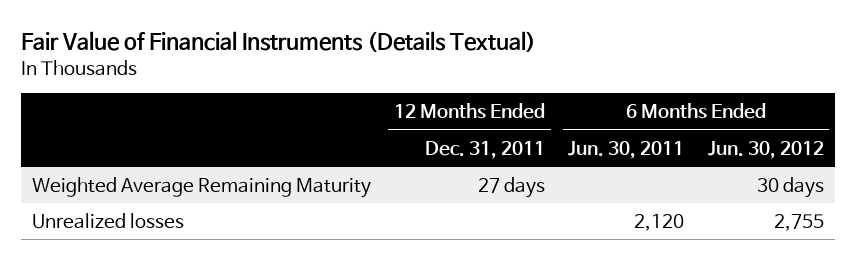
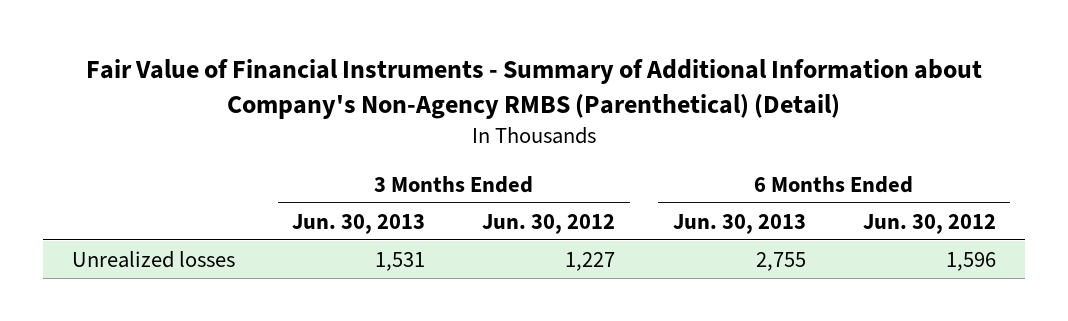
- Fair Value of Financial Instruments (Details Textual)
+ Fair Value of Financial Instruments - Summary of Additional Information about Company's Non-Agency RMBS (Parenthetical) (Detail)
- | 12 Months Ended Dec. 31, 2011 | 6 Months Ended Jun. 30, 2011 | 6 Months Ended Jun. 30, 2012
+ | 3 Months Ended Jun. 30, 2013 | 3 Months Ended Jun. 30, 2012 | 6 Months Ended Jun. 30, 2013 | 6 Months Ended Jun. 30, 2012
- Weighted Average Remaining Maturity | 27 days | | 30 days
- Unrealized losses | | 2,120 | 2,755
+ Unrealized losses | 1,531 | 1,227 | 2,755 | 1,596

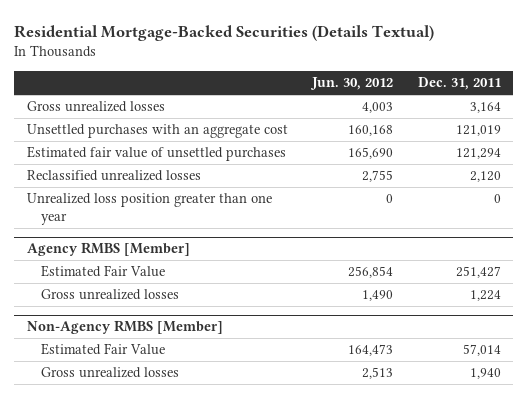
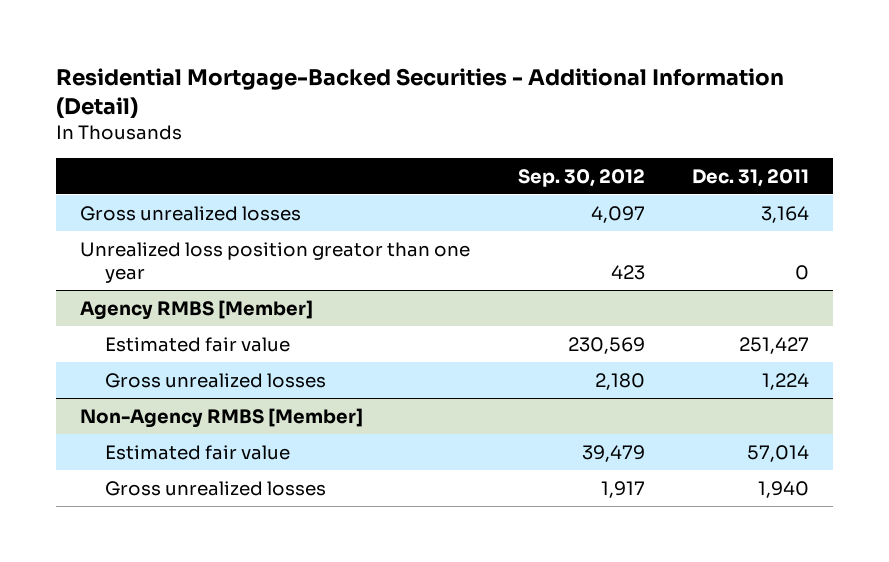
- Residential Mortgage-Backed Securities (Details Textual)
+ Residential Mortgage-Backed Securities - Additional Information (Detail)
- | Jun. 30, 2012 | Dec. 31, 2011
+ | Sep. 30, 2012 | Dec. 31, 2011
- Unsettled purchases with an aggregate cost | 160,168 | 121,019
- Estimated fair value of unsettled purchases | 165,690 | 121,294
- Reclassified unrealized losses | 2,755 | 2,120
- Unrealized loss position greater than one year | 0 | 0
+ Unrealized loss position greator than one year | 423 | 0
@ Agency RMBS [Member]
- Estimated Fair Value | 256,854 | 251,427
+ Estimated fair value | 230,569 | 251,427
@ Non-Agency RMBS [Member]
- Estimated Fair Value | 164,473 | 57,014
+ Estimated fair value | 39,479 | 57,014

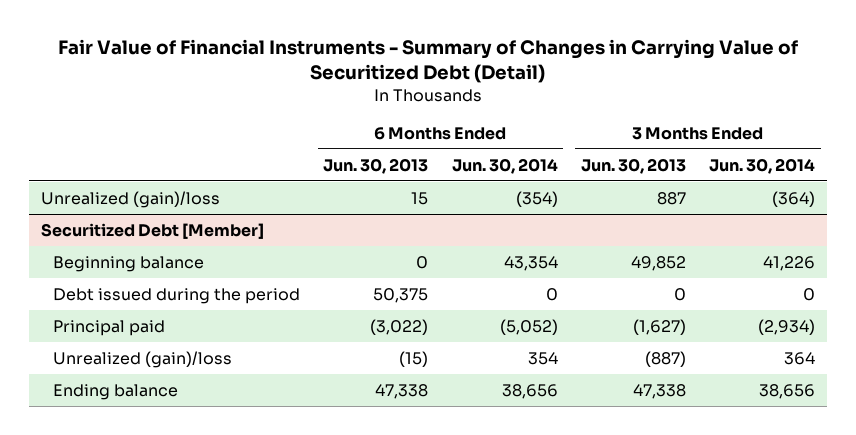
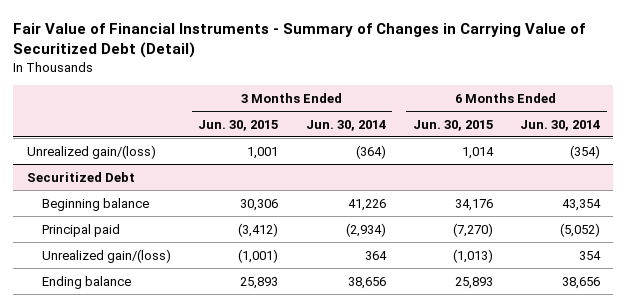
- | 6 Months Ended Jun. 30, 2013 | 6 Months Ended Jun. 30, 2014 | 3 Months Ended Jun. 30, 2013 | 3 Months Ended Jun. 30, 2014
+ | 3 Months Ended Jun. 30, 2015 | 3 Months Ended Jun. 30, 2014 | 6 Months Ended Jun. 30, 2015 | 6 Months Ended Jun. 30, 2014
- Unrealized (gain)/loss | 15 | (354) | 887 | (364)
- Securitized Debt [Member]
+ Unrealized gain/(loss) | 1,001 | (364) | 1,014 | (354)
+ Securitized Debt
- Debt issued during the period | 50,375 | 0 | 0 | 0
- Unrealized (gain)/loss | (15) | 354 | (887) | 364
+ Unrealized gain/(loss) | (1,001) | 364 | (1,013) | 354

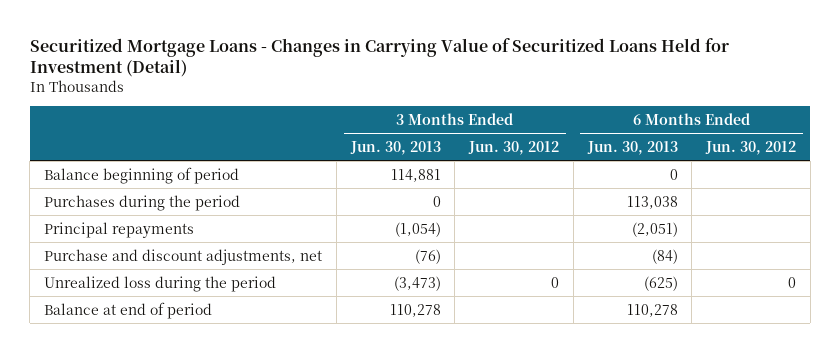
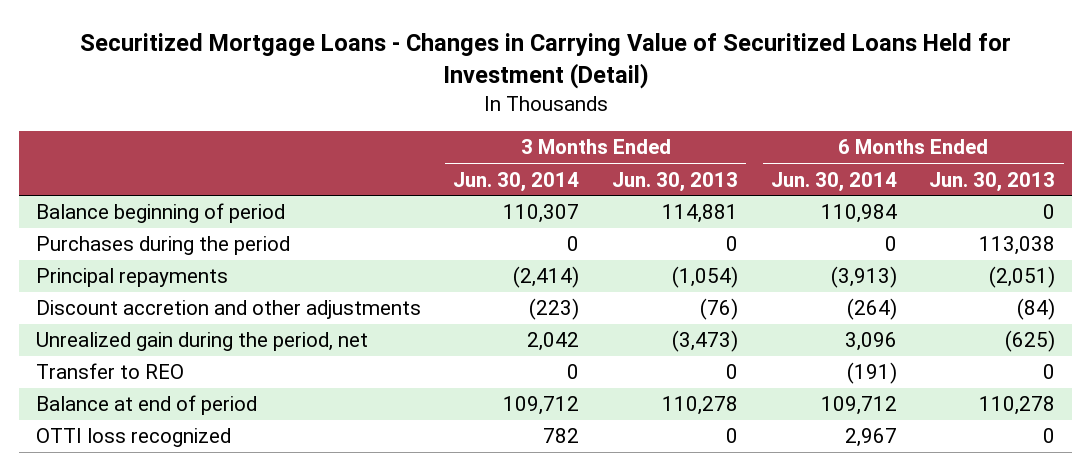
- | 3 Months Ended Jun. 30, 2013 | 3 Months Ended Jun. 30, 2012 | 6 Months Ended Jun. 30, 2013 | 6 Months Ended Jun. 30, 2012
+ | 3 Months Ended Jun. 30, 2014 | 3 Months Ended Jun. 30, 2013 | 6 Months Ended Jun. 30, 2014 | 6 Months Ended Jun. 30, 2013
- Purchase and discount adjustments, net | (76) | | (84) |
- Unrealized loss during the period | (3,473) | 0 | (625) | 0
+ Discount accretion and other adjustments | (223) | (76) | (264) | (84)
+ Unrealized gain during the period, net | 2,042 | (3,473) | 3,096 | (625)
+ Transfer to REO | 0 | 0 | (191) | 0
+ OTTI loss recognized | 782 | 0 | 2,967 | 0

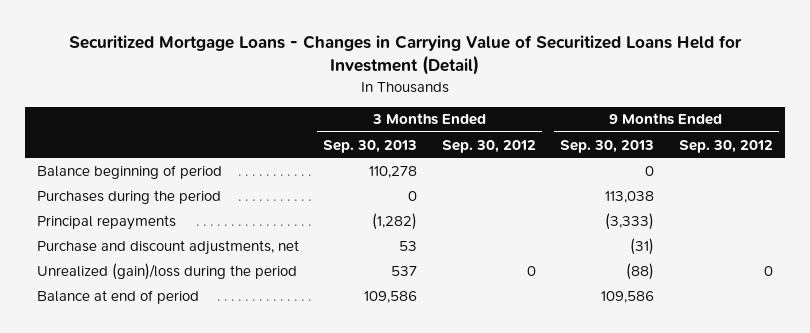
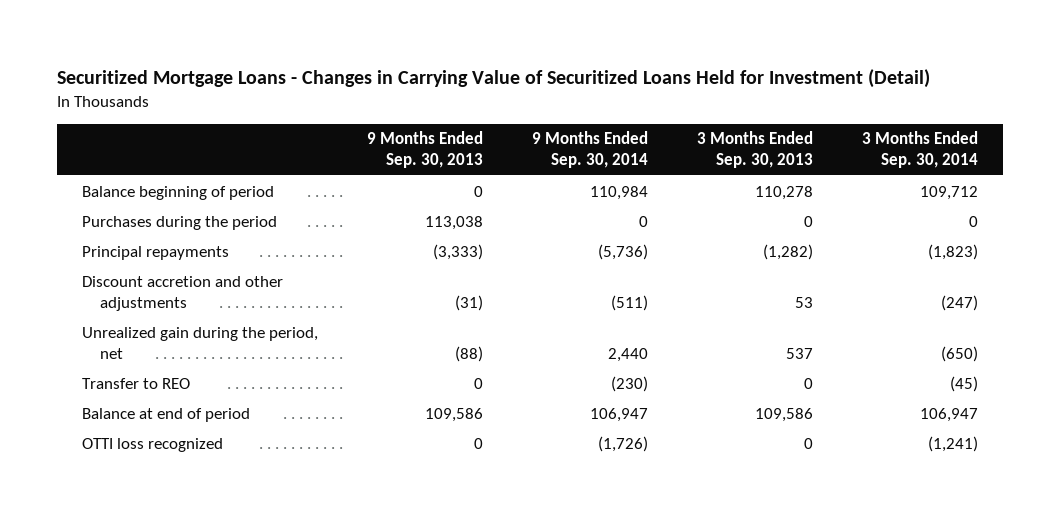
- | 3 Months Ended Sep. 30, 2013 | 3 Months Ended Sep. 30, 2012 | 9 Months Ended Sep. 30, 2013 | 9 Months Ended Sep. 30, 2012
+ | 9 Months Ended Sep. 30, 2013 | 9 Months Ended Sep. 30, 2014 | 3 Months Ended Sep. 30, 2013 | 3 Months Ended Sep. 30, 2014
- Purchase and discount adjustments, net | 53 | | (31) |
- Unrealized (gain)/loss during the period | 537 | 0 | (88) | 0
+ Discount accretion and other adjustments | (31) | (511) | 53 | (247)
+ Unrealized gain during the period, net | (88) | 2,440 | 537 | (650)
+ Transfer to REO | 0 | (230) | 0 | (45)
+ OTTI loss recognized | 0 | (1,726) | 0 | (1,241)

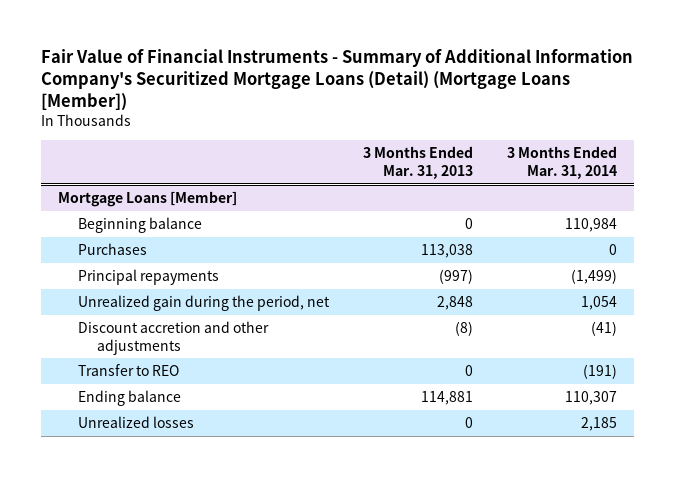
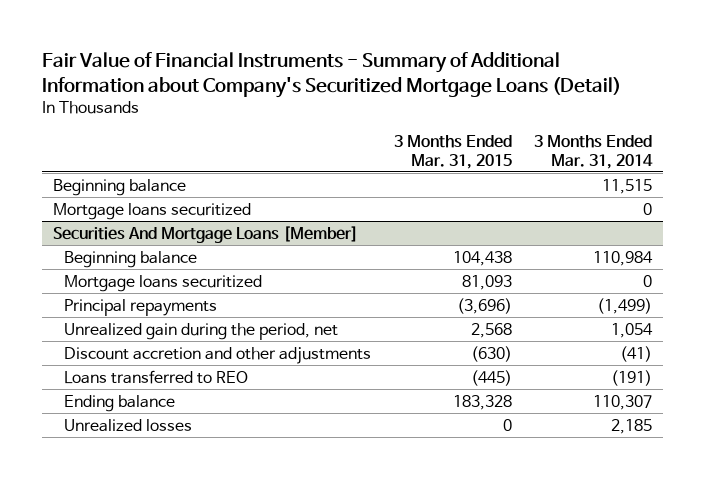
- Fair Value of Financial Instruments - Summary of Additional Information Company's Securitized Mortgage Loans (Detail) (Mortgage Loans [Member])
+ Fair Value of Financial Instruments - Summary of Additional Information about Company's Securitized Mortgage Loans (Detail)
- | 3 Months Ended Mar. 31, 2013 | 3 Months Ended Mar. 31, 2014
+ | 3 Months Ended Mar. 31, 2015 | 3 Months Ended Mar. 31, 2014
- Mortgage Loans [Member]
+ Beginning balance | | 11,515
+ Mortgage loans securitized | | 0
+ Securities And Mortgage Loans [Member]
- Purchases | 113,038 | 0
+ Mortgage loans securitized | 81,093 | 0
- Transfer to REO | 0 | (191)
+ Loans transferred to REO | (445) | (191)

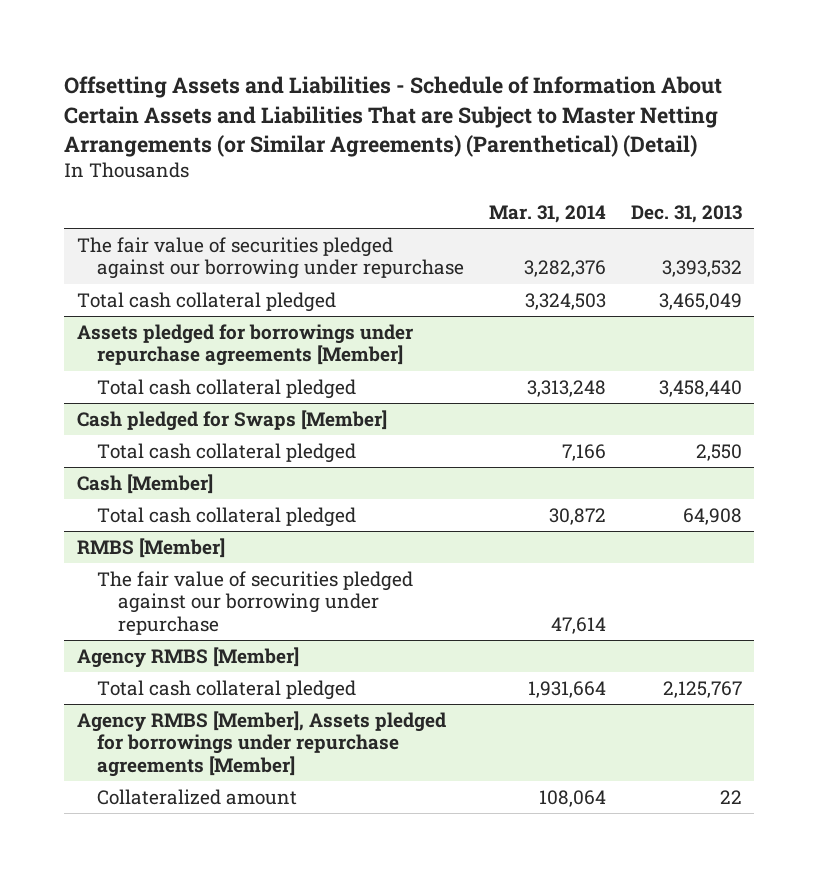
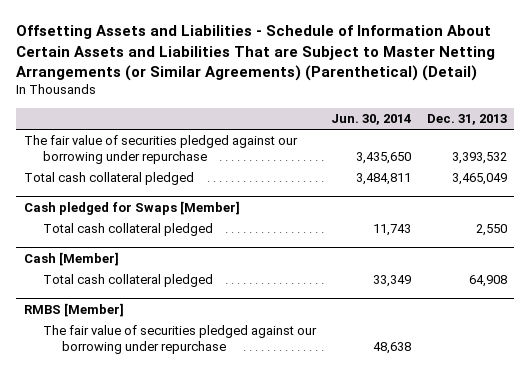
- | Mar. 31, 2014 | Dec. 31, 2013
+ | Jun. 30, 2014 | Dec. 31, 2013
- Assets pledged for borrowings under repurchase agreements [Member]
- Total cash collateral pledged | 3,313,248 | 3,458,440
- Agency RMBS [Member]
- Total cash collateral pledged | 1,931,664 | 2,125,767
- Agency RMBS [Member], Assets pledged for borrowings under repurchase agreements [Member]
- Collateralized amount | 108,064 | 22

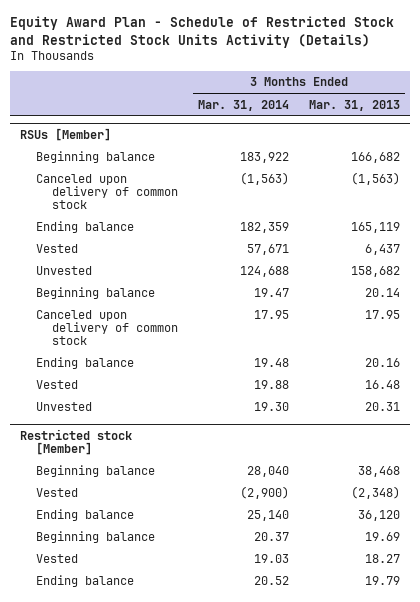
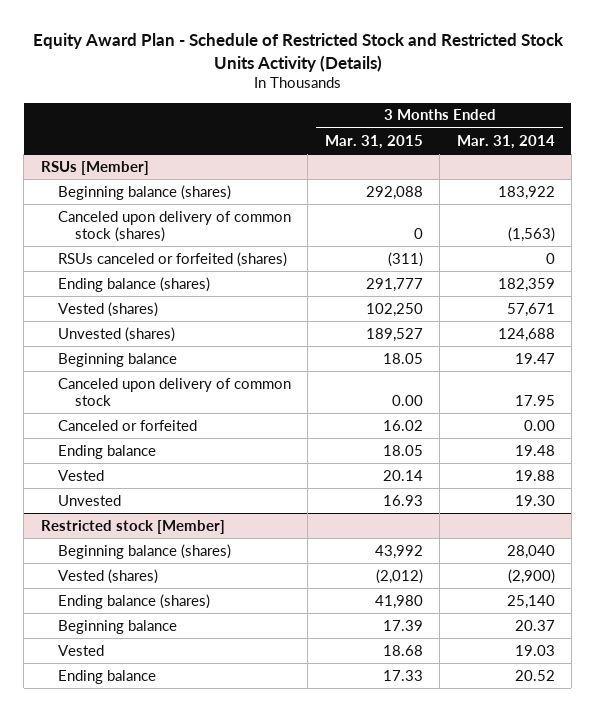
- | 3 Months Ended Mar. 31, 2014 | 3 Months Ended Mar. 31, 2013
+ | 3 Months Ended Mar. 31, 2015 | 3 Months Ended Mar. 31, 2014
@ RSUs [Member]
- Beginning balance | 183,922 | 166,682
- Canceled upon delivery of common stock | (1,563) | (1,563)
- Ending balance | 182,359 | 165,119
- Vested | 57,671 | 6,437
- Unvested | 124,688 | 158,682
+ Beginning balance (shares) | 292,088 | 183,922
+ Canceled upon delivery of common stock (shares) | 0 | (1,563)
+ RSUs canceled or forfeited (shares) | (311) | 0
+ Ending balance (shares) | 291,777 | 182,359
+ Vested (shares) | 102,250 | 57,671
+ Unvested (shares) | 189,527 | 124,688
+ Canceled or forfeited | 16.02 | 0.00
@ Restricted stock [Member]
- Beginning balance | 28,040 | 38,468
- Vested | (2,900) | (2,348)
- Ending balance | 25,140 | 36,120
+ Beginning balance (shares) | 43,992 | 28,040
+ Vested (shares) | (2,012) | (2,900)
+ Ending balance (shares) | 41,980 | 25,140

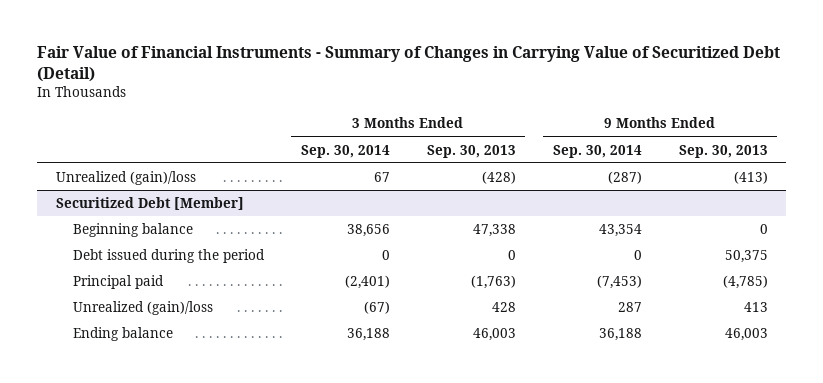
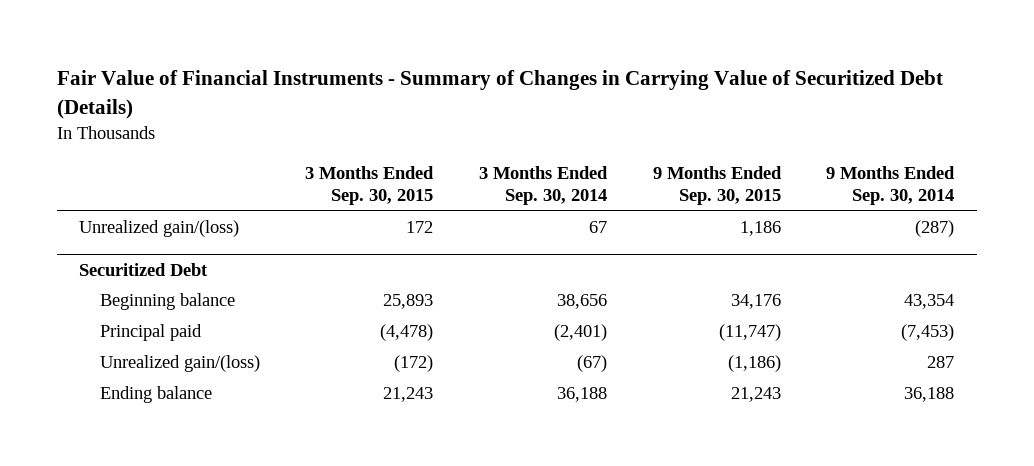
- Fair Value of Financial Instruments - Summary of Changes in Carrying Value of Securitized Debt (Detail)
+ Fair Value of Financial Instruments - Summary of Changes in Carrying Value of Securitized Debt (Details)
- | 3 Months Ended Sep. 30, 2014 | 3 Months Ended Sep. 30, 2013 | 9 Months Ended Sep. 30, 2014 | 9 Months Ended Sep. 30, 2013
+ | 3 Months Ended Sep. 30, 2015 | 3 Months Ended Sep. 30, 2014 | 9 Months Ended Sep. 30, 2015 | 9 Months Ended Sep. 30, 2014
- Unrealized (gain)/loss | 67 | (428) | (287) | (413)
- Securitized Debt [Member]
+ Unrealized gain/(loss) | 172 | 67 | 1,186 | (287)
+ Securitized Debt
- Debt issued during the period | 0 | 0 | 0 | 50,375
- Unrealized (gain)/loss | (67) | 428 | 287 | 413
+ Unrealized gain/(loss) | (172) | (67) | (1,186) | 287

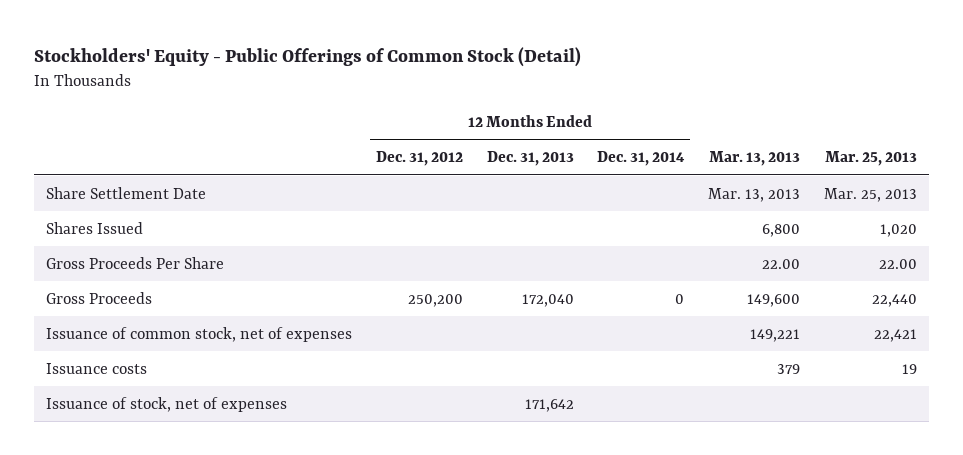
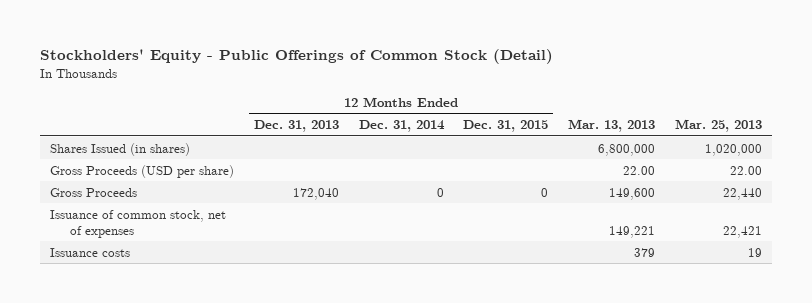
- | 12 Months Ended Dec. 31, 2012 | 12 Months Ended Dec. 31, 2013 | 12 Months Ended Dec. 31, 2014 | Mar. 13, 2013 | Mar. 25, 2013
+ | 12 Months Ended Dec. 31, 2013 | 12 Months Ended Dec. 31, 2014 | 12 Months Ended Dec. 31, 2015 | Mar. 13, 2013 | Mar. 25, 2013
- Share Settlement Date | | | | Mar. 13, 2013 | Mar. 25, 2013
- Shares Issued | | | | 6,800 | 1,020
- Gross Proceeds Per Share | | | | 22.00 | 22.00
+ Shares Issued (in shares) | | | | 6,800,000 | 1,020,000
+ Gross Proceeds (USD per share) | | | | 22.00 | 22.00
- Issuance of stock, net of expenses | | 171,642 | | |

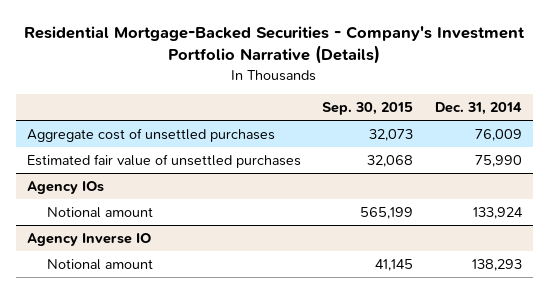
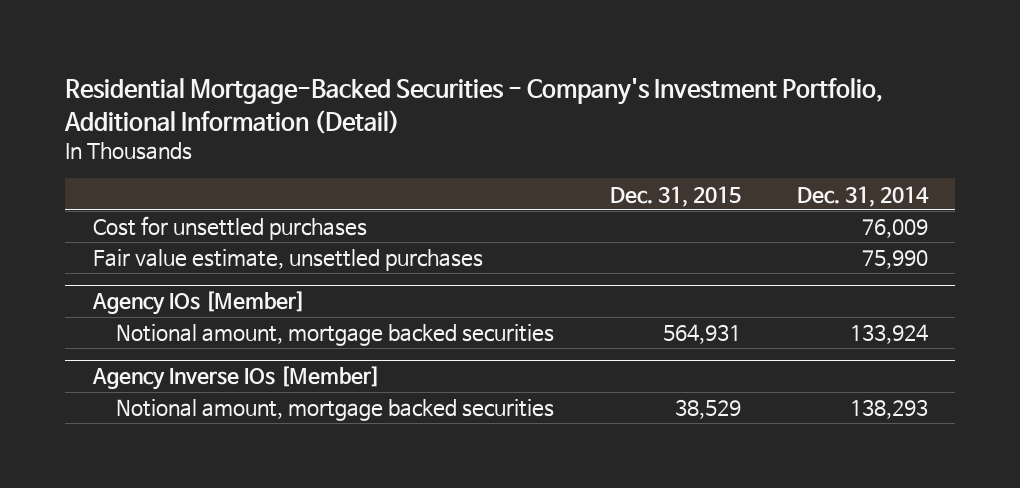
- Residential Mortgage-Backed Securities - Company's Investment Portfolio Narrative (Details)
+ Residential Mortgage-Backed Securities - Company's Investment Portfolio, Additional Information (Detail)
- | Sep. 30, 2015 | Dec. 31, 2014
+ | Dec. 31, 2015 | Dec. 31, 2014
- Aggregate cost of unsettled purchases | 32,073 | 76,009
- Estimated fair value of unsettled purchases | 32,068 | 75,990
- Agency IOs
- Notional amount | 565,199 | 133,924
- Agency Inverse IO
- Notional amount | 41,145 | 138,293
+ Cost for unsettled purchases | | 76,009
+ Fair value estimate, unsettled purchases | | 75,990
+ Agency IOs [Member]
+ Notional amount, mortgage backed securities | 564,931 | 133,924
+ Agency Inverse IOs [Member]
+ Notional amount, mortgage backed securities | 38,529 | 138,293

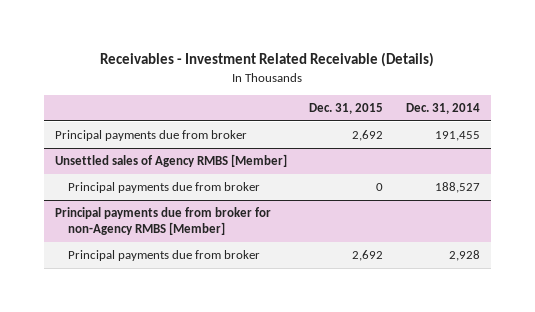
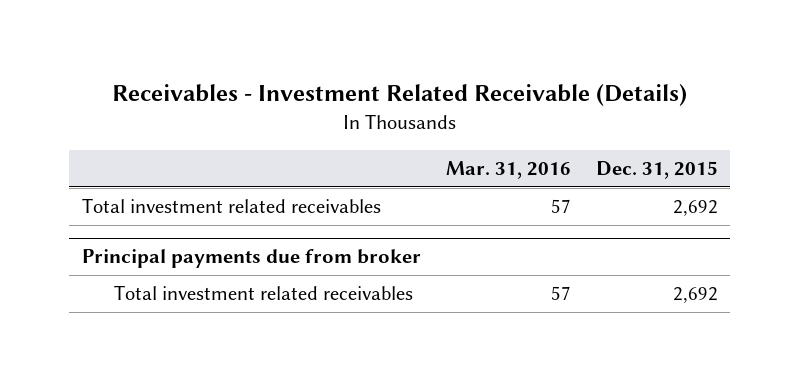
- | Dec. 31, 2015 | Dec. 31, 2014
+ | Mar. 31, 2016 | Dec. 31, 2015
- Principal payments due from broker | 2,692 | 191,455
- Unsettled sales of Agency RMBS [Member]
- Principal payments due from broker | 0 | 188,527
- Principal payments due from broker for non-Agency RMBS [Member]
- Principal payments due from broker | 2,692 | 2,928
+ Total investment related receivables | 57 | 2,692
+ Principal payments due from broker
+ Total investment related receivables | 57 | 2,692

